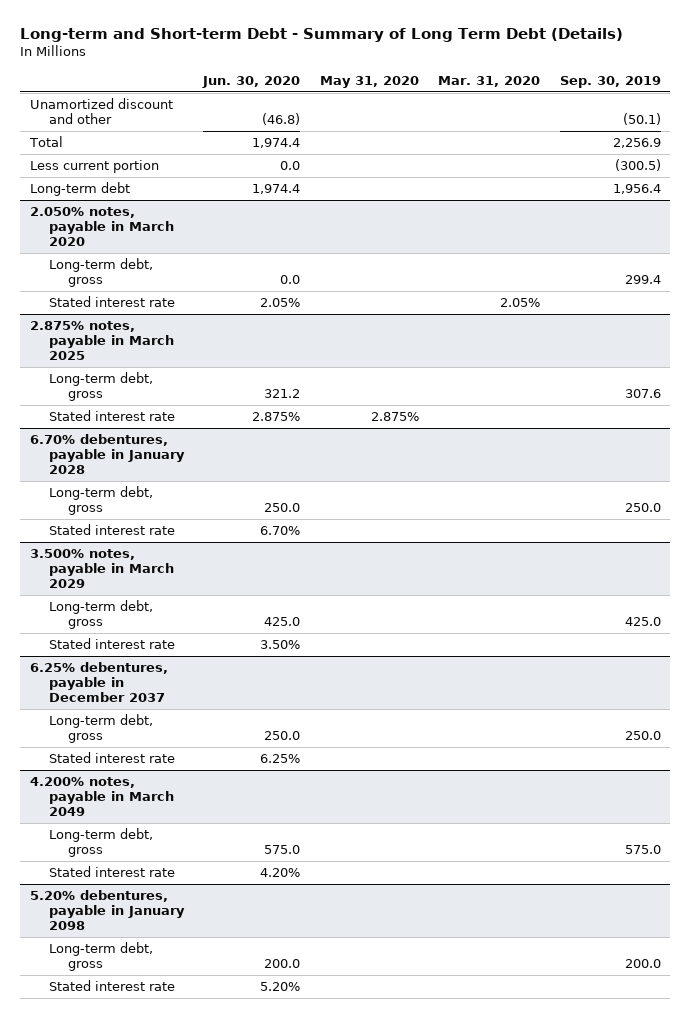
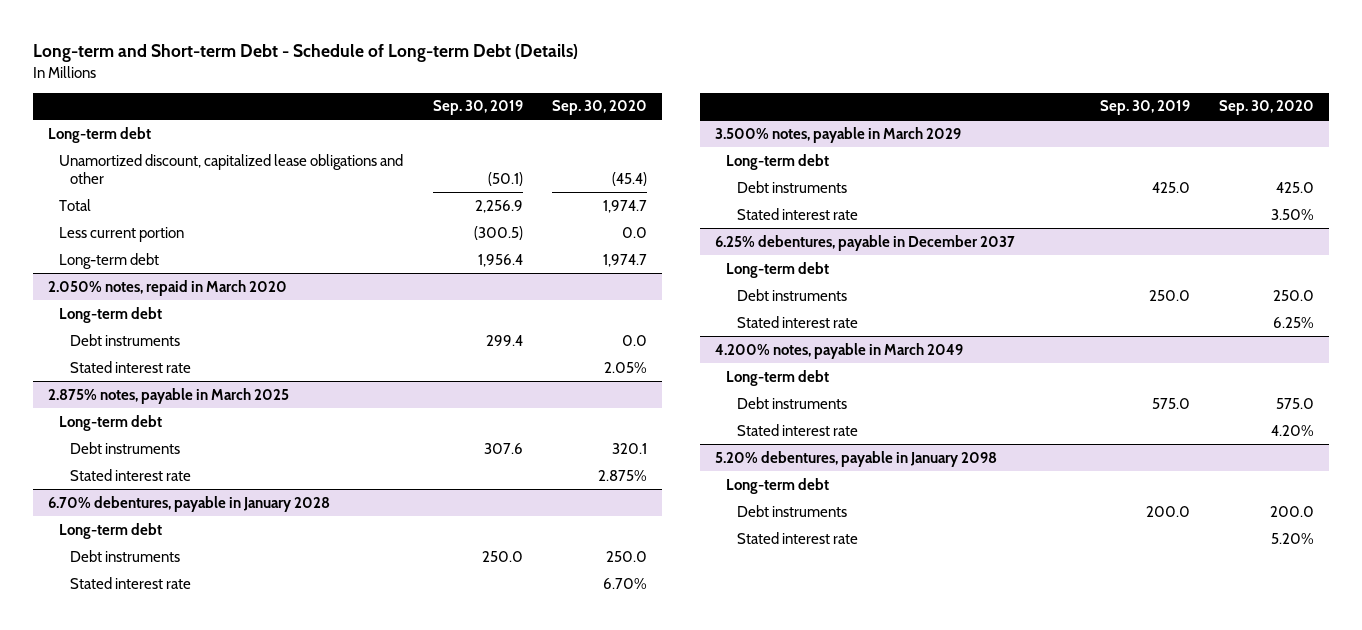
- Long-term and Short-term Debt - Summary of Long Term Debt (Details)
+ Long-term and Short-term Debt - Schedule of Long-term Debt (Details)
- | Jun. 30, 2020 | May 31, 2020 | Mar. 31, 2020 | Sep. 30, 2019
+ | Sep. 30, 2019 | Sep. 30, 2020
- Unamortized discount and other | (46.8) | | | (50.1)
+ Long-term debt
+ Unamortized discount, capitalized lease obligations and other | (50.1) | (45.4)
- 2.050% notes, payable in March 2020
- Long-term debt, gross | 0.0 | | | 299.4
+ 2.050% notes, repaid in March 2020
+ Long-term debt
+ Debt instruments | 299.4 | 0.0
@ 2.875% notes, payable in March 2025
- Long-term debt, gross | 321.2 | | | 307.6
+ Long-term debt
+ Debt instruments | 307.6 | 320.1
@ 6.70% debentures, payable in January 2028
- Long-term debt, gross | 250.0 | | | 250.0
+ Long-term debt
+ Debt instruments | 250.0 | 250.0
@ 3.500% notes, payable in March 2029
- Long-term debt, gross | 425.0 | | | 425.0
+ Long-term debt
+ Debt instruments | 425.0 | 425.0
@ 6.25% debentures, payable in December 2037
- Long-term debt, gross | 250.0 | | | 250.0
+ Long-term debt
+ Debt instruments | 250.0 | 250.0
@ 4.200% notes, payable in March 2049
- Long-term debt, gross | 575.0 | | | 575.0
+ Long-term debt
+ Debt instruments | 575.0 | 575.0
@ 5.20% debentures, payable in January 2098
- Long-term debt, gross | 200.0 | | | 200.0
+ Long-term debt
+ Debt instruments | 200.0 | 200.0

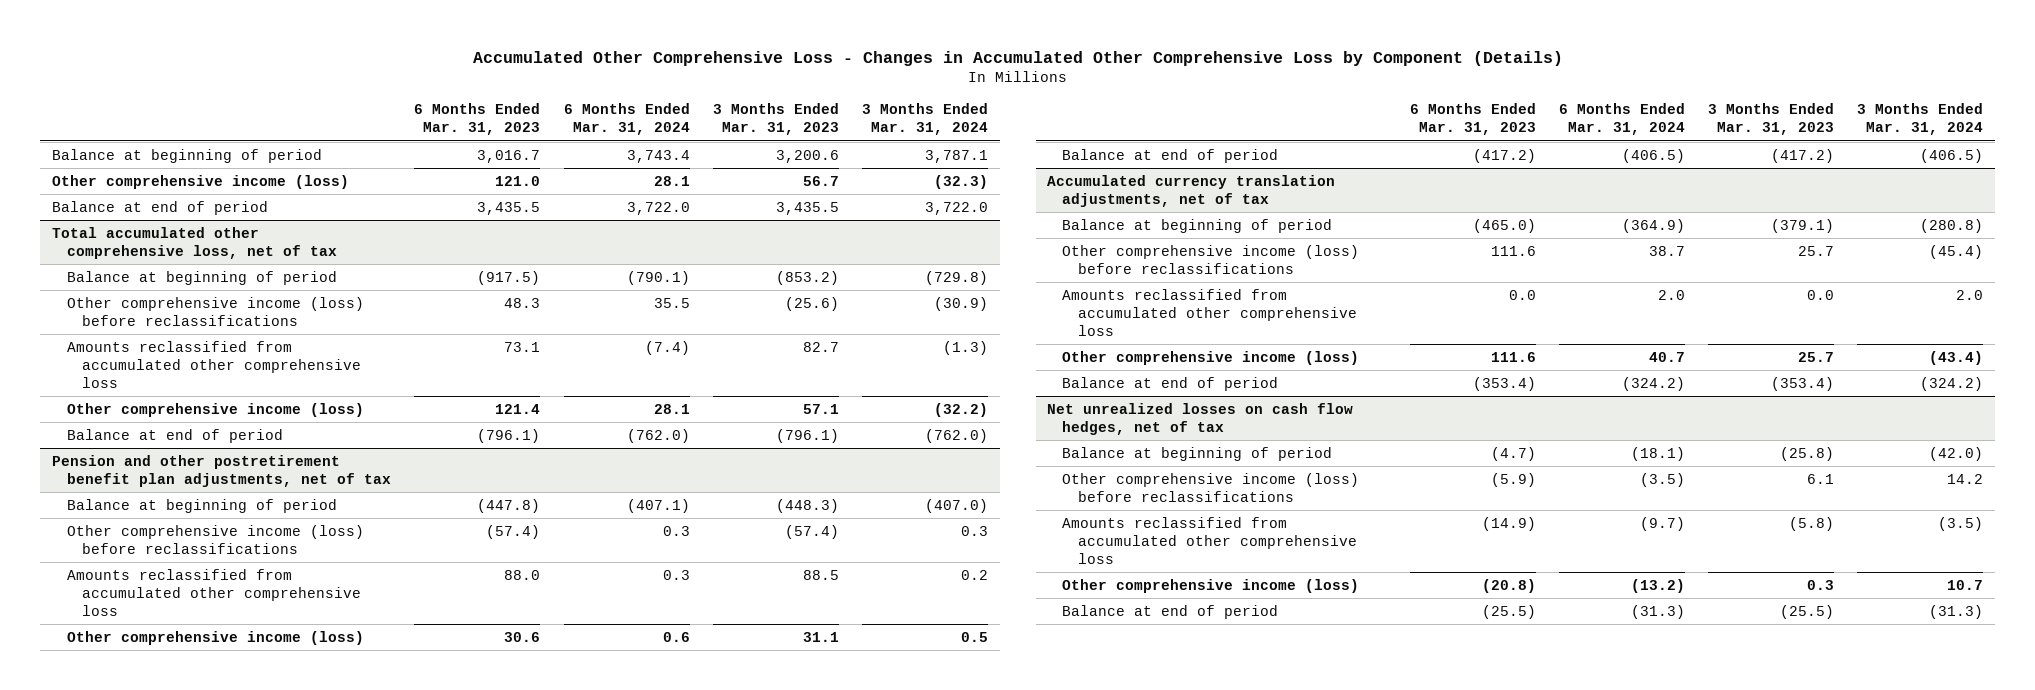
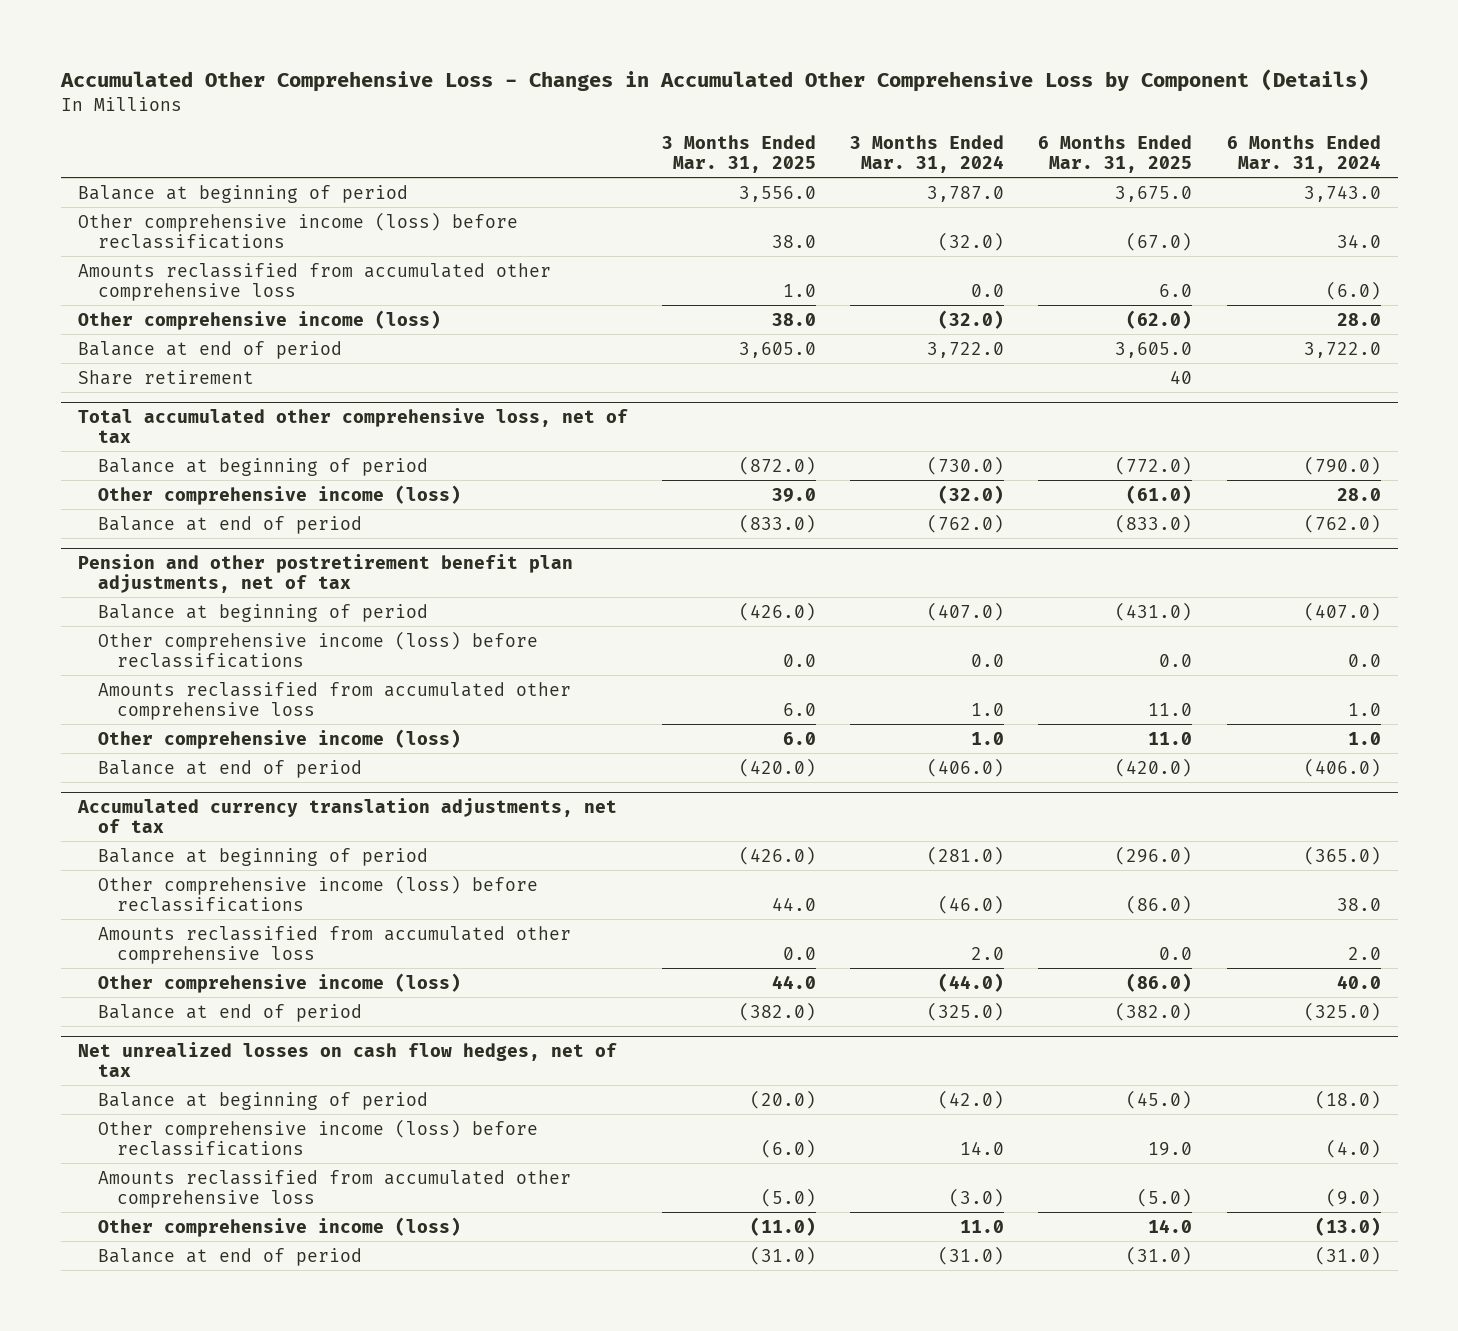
- | 6 Months Ended Mar. 31, 2023 | 6 Months Ended Mar. 31, 2024 | 3 Months Ended Mar. 31, 2023 | 3 Months Ended Mar. 31, 2024
+ | 3 Months Ended Mar. 31, 2025 | 3 Months Ended Mar. 31, 2024 | 6 Months Ended Mar. 31, 2025 | 6 Months Ended Mar. 31, 2024
- Balance at beginning of period | 3,016.7 | 3,743.4 | 3,200.6 | 3,787.1
- Other comprehensive income (loss) | 121.0 | 28.1 | 56.7 | (32.3)
+ Balance at beginning of period | 3,556.0 | 3,787.0 | 3,675.0 | 3,743.0
+ Other comprehensive income (loss) before reclassifications | 38.0 | (32.0) | (67.0) | 34.0
+ Amounts reclassified from accumulated other comprehensive loss | 1.0 | 0.0 | 6.0 | (6.0)
+ Other comprehensive income (loss) | 38.0 | (32.0) | (62.0) | 28.0
+ Share retirement | | | 40 |
@ Total accumulated other comprehensive loss, net of tax
- Balance at beginning of period | (917.5) | (790.1) | (853.2) | (729.8)
- Other comprehensive income (loss) before reclassifications | 48.3 | 35.5 | (25.6) | (30.9)
- Amounts reclassified from accumulated other comprehensive loss | 73.1 | (7.4) | 82.7 | (1.3)
- Other comprehensive income (loss) | 121.4 | 28.1 | 57.1 | (32.2)
+ Balance at beginning of period | (872.0) | (730.0) | (772.0) | (790.0)
+ Other comprehensive income (loss) | 39.0 | (32.0) | (61.0) | 28.0
@ Pension and other postretirement benefit plan adjustments, net of tax
- Balance at beginning of period | (447.8) | (407.1) | (448.3) | (407.0)
- Other comprehensive income (loss) before reclassifications | (57.4) | 0.3 | (57.4) | 0.3
- Amounts reclassified from accumulated other comprehensive loss | 88.0 | 0.3 | 88.5 | 0.2
- Other comprehensive income (loss) | 30.6 | 0.6 | 31.1 | 0.5
- Balance at end of period | (417.2) | (406.5) | (417.2) | (406.5)
+ Balance at beginning of period | (426.0) | (407.0) | (431.0) | (407.0)
+ Other comprehensive income (loss) before reclassifications | 0.0 | 0.0 | 0.0 | 0.0
+ Amounts reclassified from accumulated other comprehensive loss | 6.0 | 1.0 | 11.0 | 1.0
+ Other comprehensive income (loss) | 6.0 | 1.0 | 11.0 | 1.0
+ Balance at end of period | (420.0) | (406.0) | (420.0) | (406.0)
@ Accumulated currency translation adjustments, net of tax
- Balance at beginning of period | (465.0) | (364.9) | (379.1) | (280.8)
- Other comprehensive income (loss) before reclassifications | 111.6 | 38.7 | 25.7 | (45.4)
+ Balance at beginning of period | (426.0) | (281.0) | (296.0) | (365.0)
+ Other comprehensive income (loss) before reclassifications | 44.0 | (46.0) | (86.0) | 38.0
- Other comprehensive income (loss) | 111.6 | 40.7 | 25.7 | (43.4)
- Balance at end of period | (353.4) | (324.2) | (353.4) | (324.2)
+ Other comprehensive income (loss) | 44.0 | (44.0) | (86.0) | 40.0
+ Balance at end of period | (382.0) | (325.0) | (382.0) | (325.0)
@ Net unrealized losses on cash flow hedges, net of tax
- Balance at beginning of period | (4.7) | (18.1) | (25.8) | (42.0)
- Other comprehensive income (loss) before reclassifications | (5.9) | (3.5) | 6.1 | 14.2
- Amounts reclassified from accumulated other comprehensive loss | (14.9) | (9.7) | (5.8) | (3.5)
- Other comprehensive income (loss) | (20.8) | (13.2) | 0.3 | 10.7
- Balance at end of period | (25.5) | (31.3) | (25.5) | (31.3)
+ Balance at beginning of period | (20.0) | (42.0) | (45.0) | (18.0)
+ Other comprehensive income (loss) before reclassifications | (6.0) | 14.0 | 19.0 | (4.0)
+ Amounts reclassified from accumulated other comprehensive loss | (5.0) | (3.0) | (5.0) | (9.0)
+ Other comprehensive income (loss) | (11.0) | 11.0 | 14.0 | (13.0)
+ Balance at end of period | (31.0) | (31.0) | (31.0) | (31.0)

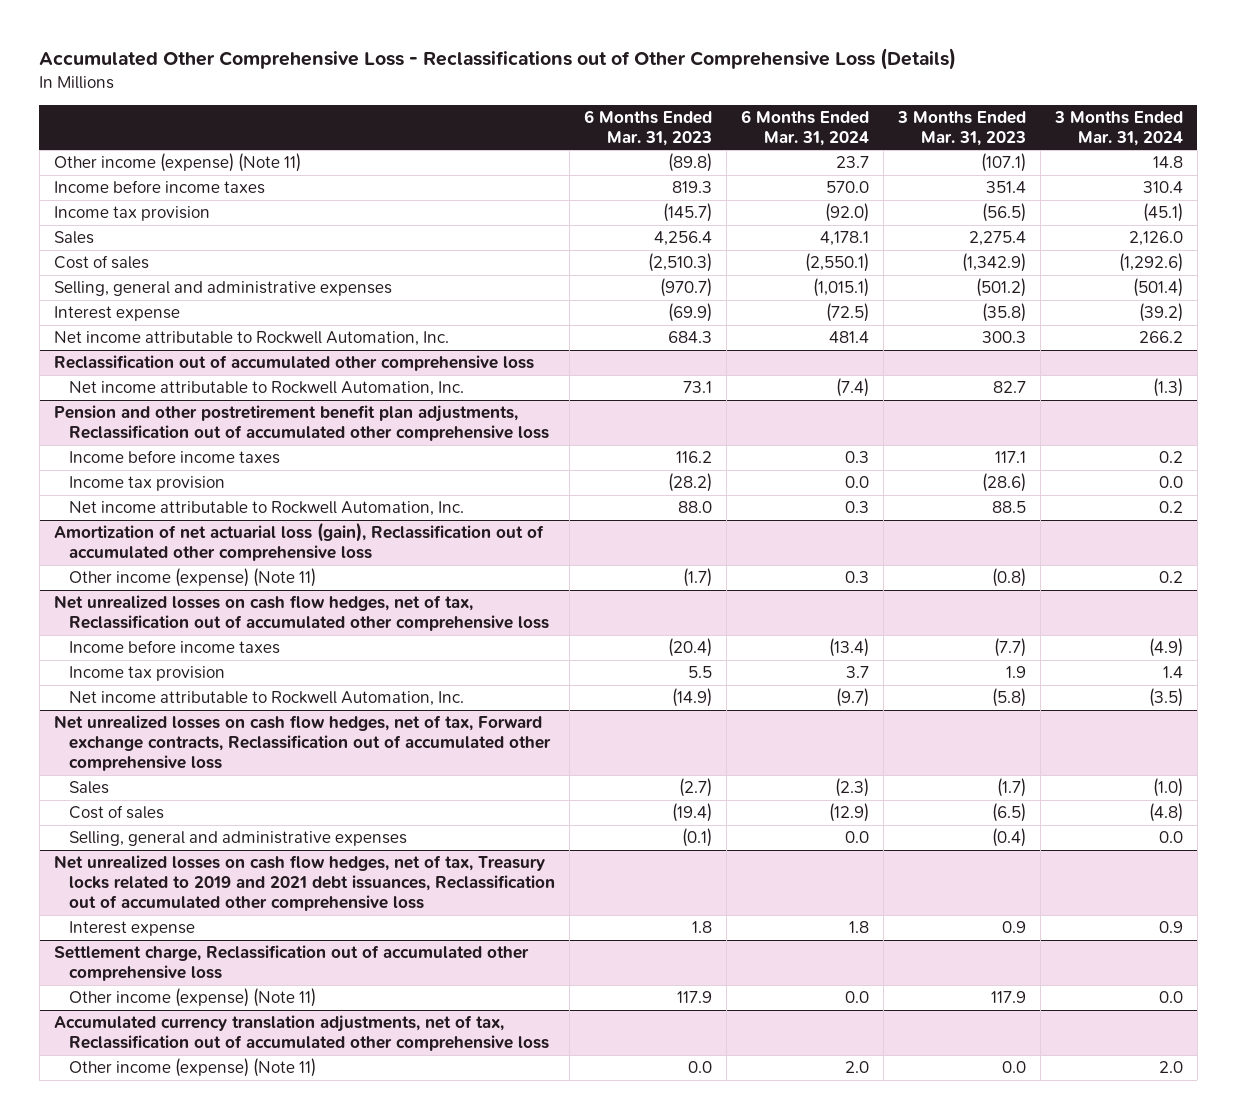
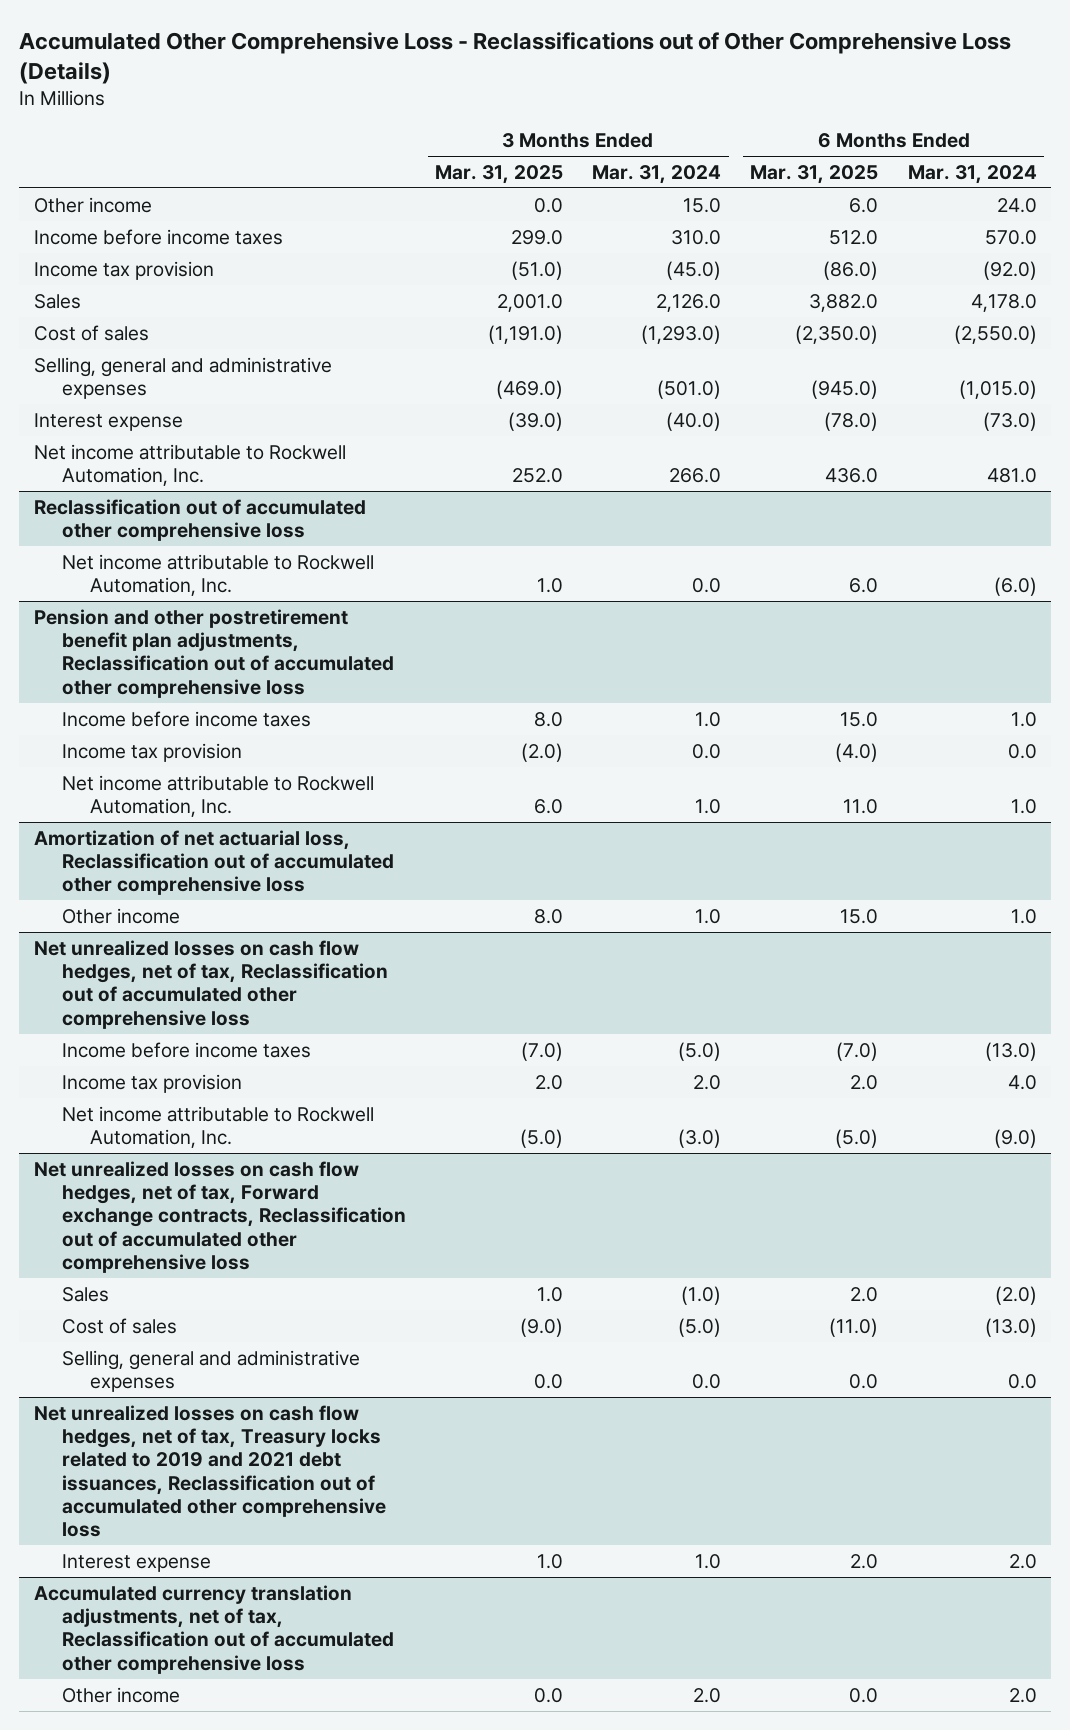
- | 6 Months Ended Mar. 31, 2023 | 6 Months Ended Mar. 31, 2024 | 3 Months Ended Mar. 31, 2023 | 3 Months Ended Mar. 31, 2024
+ | 3 Months Ended Mar. 31, 2025 | 3 Months Ended Mar. 31, 2024 | 6 Months Ended Mar. 31, 2025 | 6 Months Ended Mar. 31, 2024
- Other income (expense) (Note 11) | (89.8) | 23.7 | (107.1) | 14.8
- Income before income taxes | 819.3 | 570.0 | 351.4 | 310.4
- Income tax provision | (145.7) | (92.0) | (56.5) | (45.1)
- Sales | 4,256.4 | 4,178.1 | 2,275.4 | 2,126.0
- Cost of sales | (2,510.3) | (2,550.1) | (1,342.9) | (1,292.6)
- Selling, general and administrative expenses | (970.7) | (1,015.1) | (501.2) | (501.4)
- Interest expense | (69.9) | (72.5) | (35.8) | (39.2)
- Net income attributable to Rockwell Automation, Inc. | 684.3 | 481.4 | 300.3 | 266.2
+ Other income | 0.0 | 15.0 | 6.0 | 24.0
+ Income before income taxes | 299.0 | 310.0 | 512.0 | 570.0
+ Income tax provision | (51.0) | (45.0) | (86.0) | (92.0)
+ Sales | 2,001.0 | 2,126.0 | 3,882.0 | 4,178.0
+ Cost of sales | (1,191.0) | (1,293.0) | (2,350.0) | (2,550.0)
+ Selling, general and administrative expenses | (469.0) | (501.0) | (945.0) | (1,015.0)
+ Interest expense | (39.0) | (40.0) | (78.0) | (73.0)
+ Net income attributable to Rockwell Automation, Inc. | 252.0 | 266.0 | 436.0 | 481.0
@ Reclassification out of accumulated other comprehensive loss
- Net income attributable to Rockwell Automation, Inc. | 73.1 | (7.4) | 82.7 | (1.3)
+ Net income attributable to Rockwell Automation, Inc. | 1.0 | 0.0 | 6.0 | (6.0)
@ Pension and other postretirement benefit plan adjustments, Reclassification out of accumulated other comprehensive loss
- Income before income taxes | 116.2 | 0.3 | 117.1 | 0.2
+ Income before income taxes | 8.0 | 1.0 | 15.0 | 1.0
- Net income attributable to Rockwell Automation, Inc. | 88.0 | 0.3 | 88.5 | 0.2
- Amortization of net actuarial loss (gain), Reclassification out of accumulated other comprehensive loss
- Other income (expense) (Note 11) | (1.7) | 0.3 | (0.8) | 0.2
@ Pension and other postretirement benefit plan adjustments, Reclassification out of accumulated other comprehensive loss
+ Net income attributable to Rockwell Automation, Inc. | 6.0 | 1.0 | 11.0 | 1.0
+ Amortization of net actuarial loss, Reclassification out of accumulated other comprehensive loss
+ Other income | 8.0 | 1.0 | 15.0 | 1.0
@ Net unrealized losses on cash flow hedges, net of tax, Reclassification out of accumulated other comprehensive loss
- Income before income taxes | (20.4) | (13.4) | (7.7) | (4.9)
- Income tax provision | 5.5 | 3.7 | 1.9 | 1.4
- Net income attributable to Rockwell Automation, Inc. | (14.9) | (9.7) | (5.8) | (3.5)
+ Income before income taxes | (7.0) | (5.0) | (7.0) | (13.0)
+ Income tax provision | 2.0 | 2.0 | 2.0 | 4.0
+ Net income attributable to Rockwell Automation, Inc. | (5.0) | (3.0) | (5.0) | (9.0)
@ Net unrealized losses on cash flow hedges, net of tax, Forward exchange contracts, Reclassification out of accumulated other comprehensive loss
- Sales | (2.7) | (2.3) | (1.7) | (1.0)
- Cost of sales | (19.4) | (12.9) | (6.5) | (4.8)
+ Sales | 1.0 | (1.0) | 2.0 | (2.0)
+ Cost of sales | (9.0) | (5.0) | (11.0) | (13.0)
@ Net unrealized losses on cash flow hedges, net of tax, Treasury locks related to 2019 and 2021 debt issuances, Reclassification out of accumulated other comprehensive loss
- Interest expense | 1.8 | 1.8 | 0.9 | 0.9
- Settlement charge, Reclassification out of accumulated other comprehensive loss
- Other income (expense) (Note 11) | 117.9 | 0.0 | 117.9 | 0.0
@ Net unrealized losses on cash flow hedges, net of tax, Treasury locks related to 2019 and 2021 debt issuances, Reclassification out of accumulated other comprehensive loss
+ Interest expense | 1.0 | 1.0 | 2.0 | 2.0
@ Accumulated currency translation adjustments, net of tax, Reclassification out of accumulated other comprehensive loss
- Other income (expense) (Note 11) | 0.0 | 2.0 | 0.0 | 2.0
+ Other income | 0.0 | 2.0 | 0.0 | 2.0

